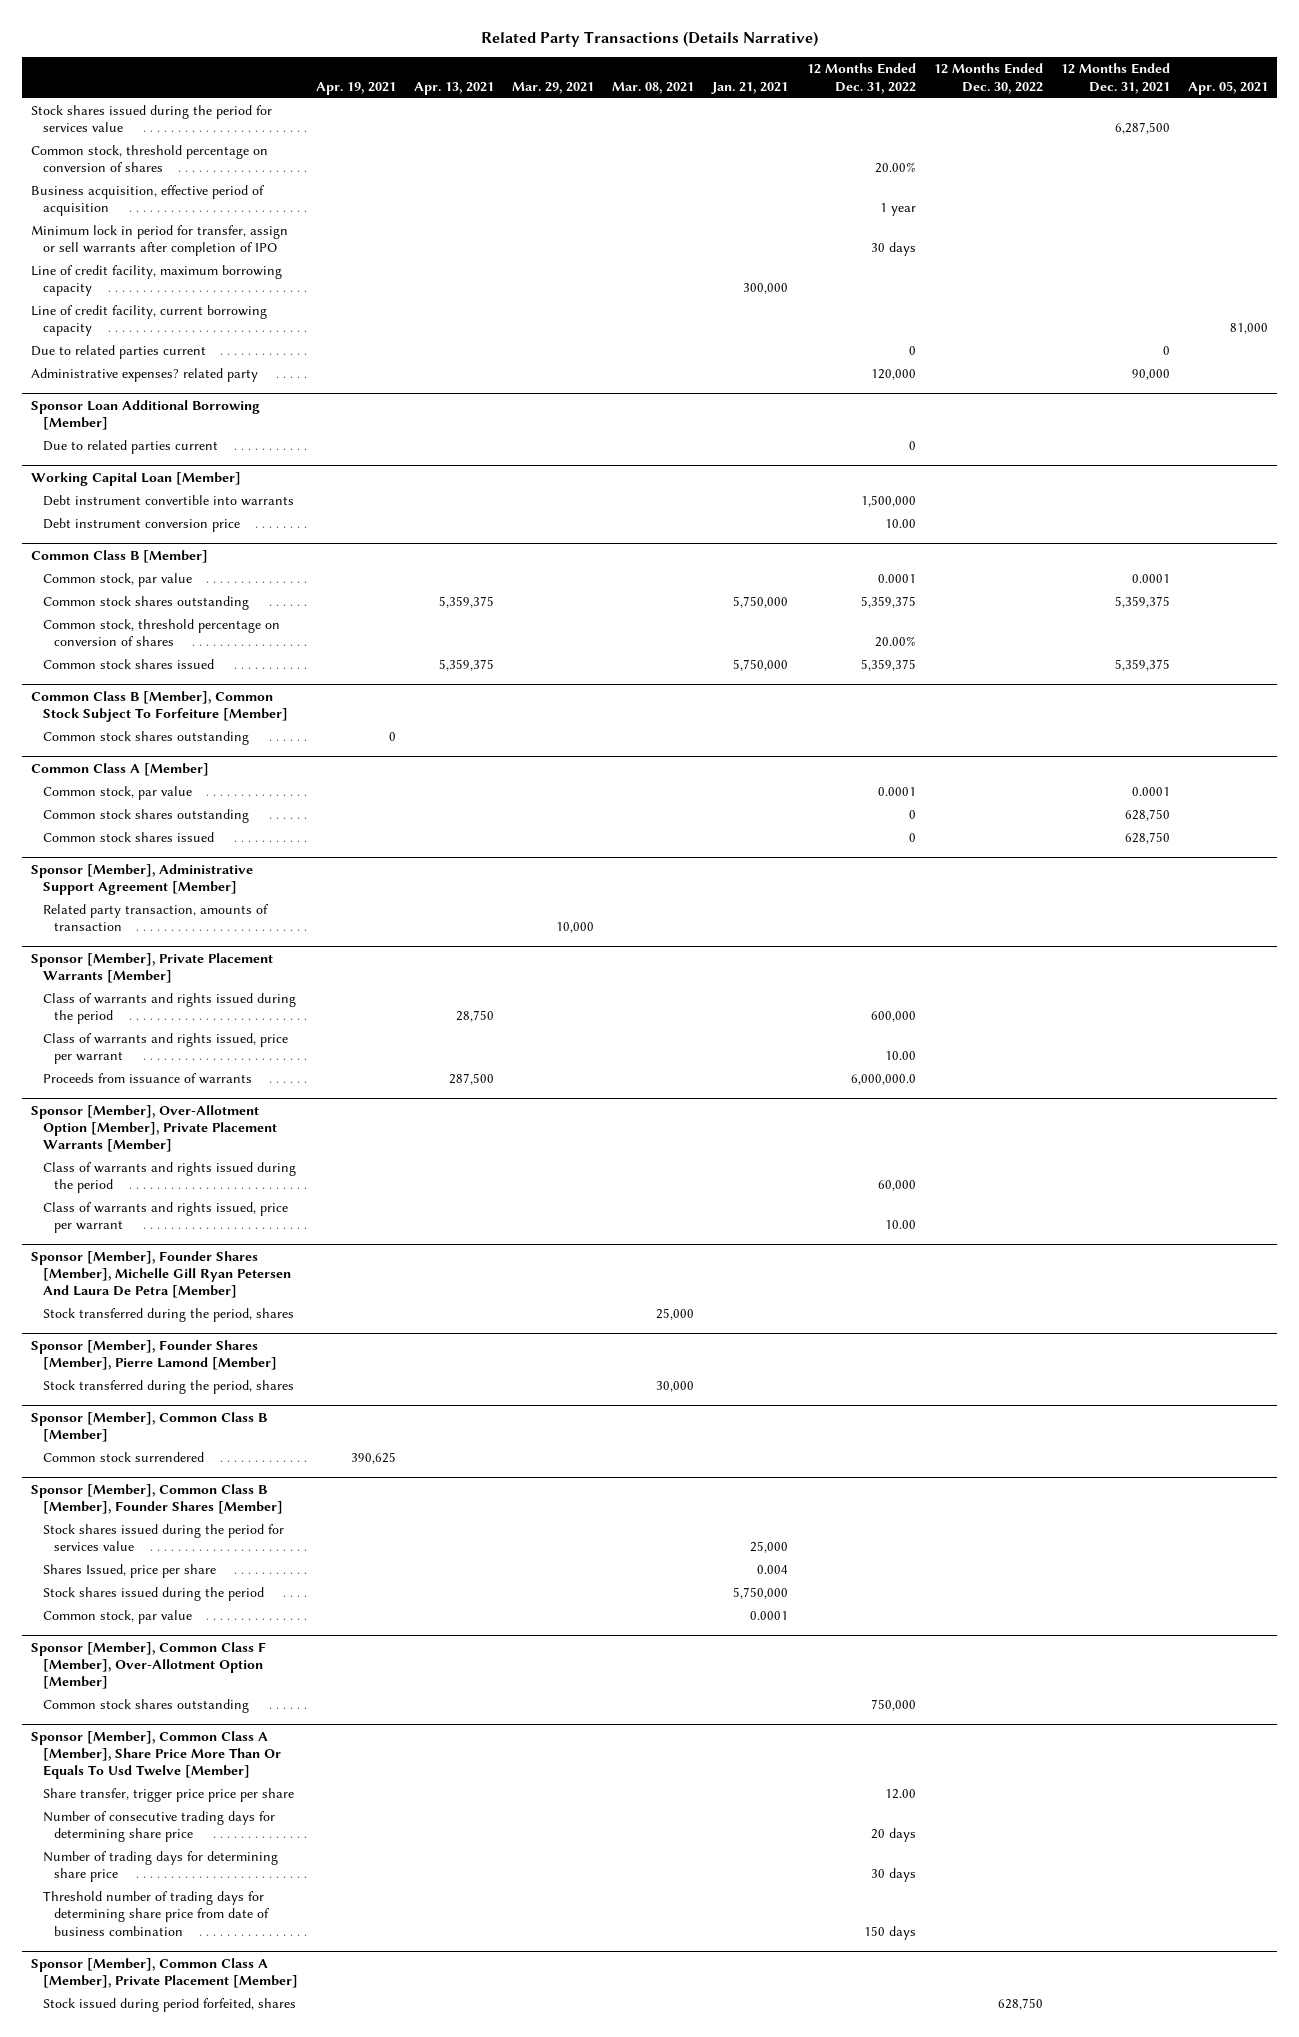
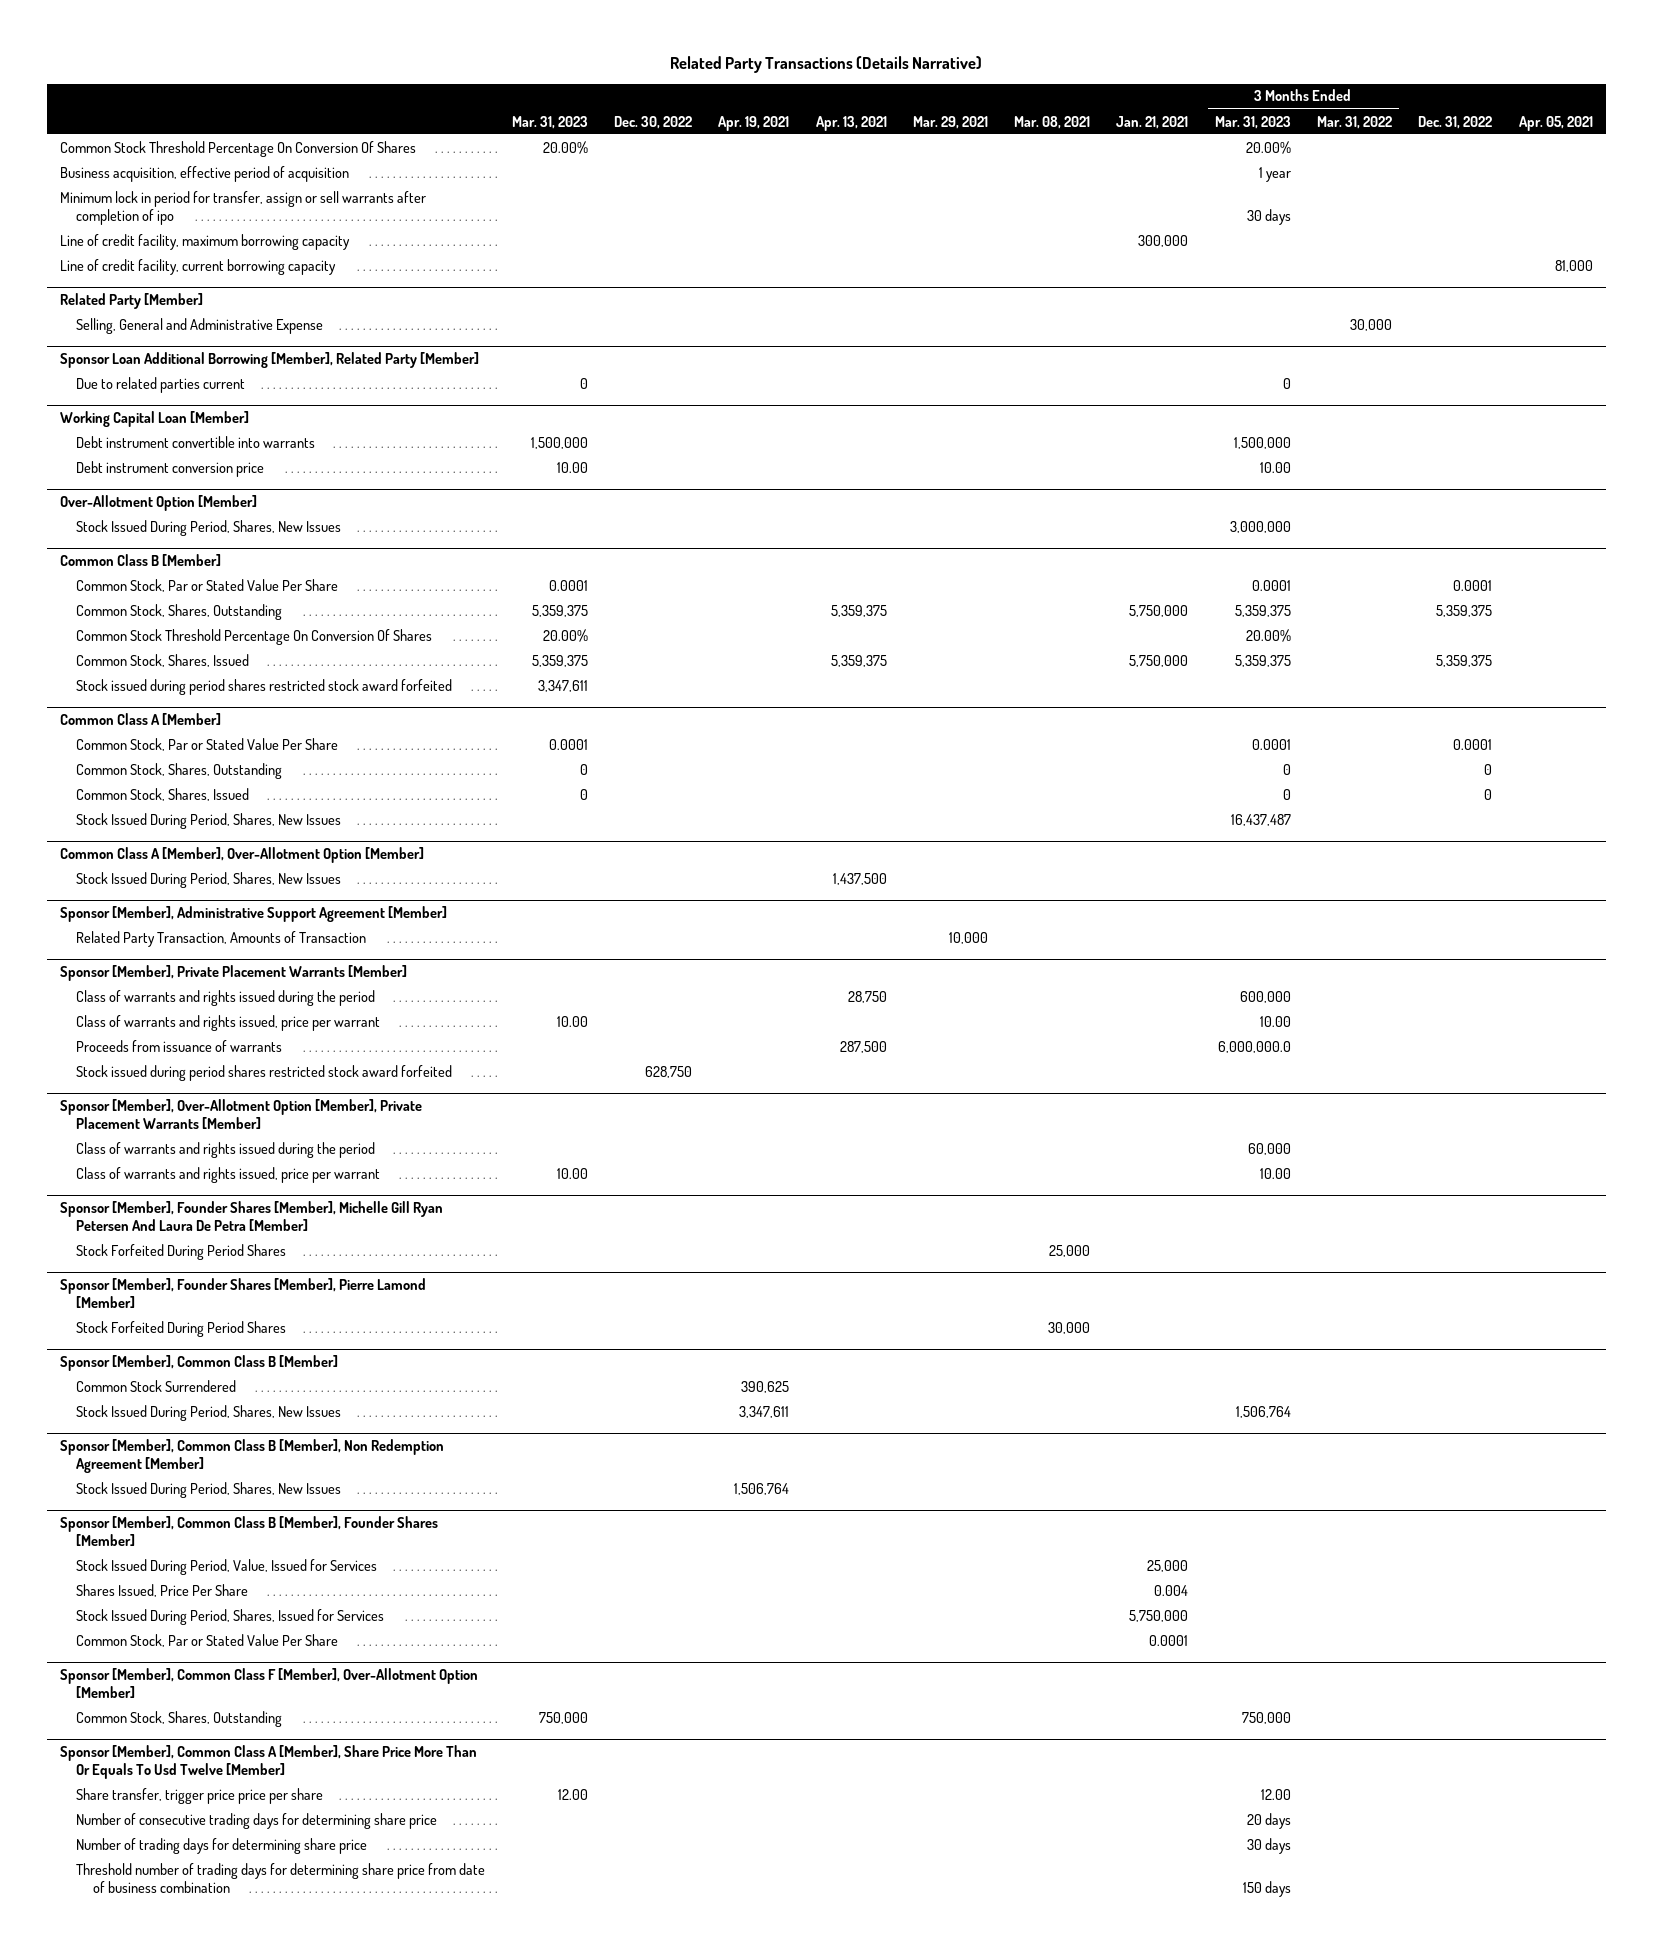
- | Apr. 19, 2021 | Apr. 13, 2021 | Mar. 29, 2021 | Mar. 08, 2021 | Jan. 21, 2021 | 12 Months Ended Dec. 31, 2022 | 12 Months Ended Dec. 30, 2022 | 12 Months Ended Dec. 31, 2021 | Apr. 05, 2021
+ | Mar. 31, 2023 | Dec. 30, 2022 | Apr. 19, 2021 | Apr. 13, 2021 | Mar. 29, 2021 | Mar. 08, 2021 | Jan. 21, 2021 | 3 Months Ended Mar. 31, 2023 | 3 Months Ended Mar. 31, 2022 | Dec. 31, 2022 | Apr. 05, 2021
- Stock shares issued during the period for services value | | | | | | | | 6,287,500 |
- Common stock, threshold percentage on conversion of shares | | | | | | 20.00% | | |
+ Common Stock Threshold Percentage On Conversion Of Shares | 20.00% | | | | | | | 20.00% | | |
- Minimum lock in period for transfer, assign or sell warrants after completion of IPO | | | | | | 30 days | | |
+ Minimum lock in period for transfer, assign or sell warrants after completion of ipo | | | | | | | | 30 days | | |
- Due to related parties current | | | | | | 0 | | 0 |
- Administrative expenses? related party | | | | | | 120,000 | | 90,000 |
- Sponsor Loan Additional Borrowing [Member]
+ Related Party [Member]
+ Selling, General and Administrative Expense | | | | | | | | | 30,000 | |
+ Sponsor Loan Additional Borrowing [Member], Related Party [Member]
+ Over-Allotment Option [Member]
+ Stock Issued During Period, Shares, New Issues | | | | | | | | 3,000,000 | | |
@ Common Class B [Member]
- Common stock, par value | | | | | | 0.0001 | | 0.0001 |
- Common stock shares outstanding | | 5,359,375 | | | 5,750,000 | 5,359,375 | | 5,359,375 |
- Common stock, threshold percentage on conversion of shares | | | | | | 20.00% | | |
- Common stock shares issued | | 5,359,375 | | | 5,750,000 | 5,359,375 | | 5,359,375 |
- Common Class B [Member], Common Stock Subject To Forfeiture [Member]
- Common stock shares outstanding | 0 | | | | | | | |
@ Common Class B [Member]
+ Common Stock, Par or Stated Value Per Share | 0.0001 | | | | | | | 0.0001 | | 0.0001 |
+ Common Stock, Shares, Outstanding | 5,359,375 | | | 5,359,375 | | | 5,750,000 | 5,359,375 | | 5,359,375 |
+ Common Stock Threshold Percentage On Conversion Of Shares | 20.00% | | | | | | | 20.00% | | |
+ Common Stock, Shares, Issued | 5,359,375 | | | 5,359,375 | | | 5,750,000 | 5,359,375 | | 5,359,375 |
+ Stock issued during period shares restricted stock award forfeited | 3,347,611 | | | | | | | | | |
@ Common Class A [Member]
- Common stock, par value | | | | | | 0.0001 | | 0.0001 |
- Common stock shares outstanding | | | | | | 0 | | 628,750 |
- Common stock shares issued | | | | | | 0 | | 628,750 |
+ Common Stock, Par or Stated Value Per Share | 0.0001 | | | | | | | 0.0001 | | 0.0001 |
+ Common Stock, Shares, Outstanding | 0 | | | | | | | 0 | | 0 |
+ Common Stock, Shares, Issued | 0 | | | | | | | 0 | | 0 |
+ Stock Issued During Period, Shares, New Issues | | | | | | | | 16,437,487 | | |
+ Common Class A [Member], Over-Allotment Option [Member]
+ Stock Issued During Period, Shares, New Issues | | | | 1,437,500 | | | | | | |
@ Sponsor [Member], Administrative Support Agreement [Member]
- Related party transaction, amounts of transaction | | | 10,000 | | | | | |
+ Related Party Transaction, Amounts of Transaction | | | | | 10,000 | | | | | |
@ Sponsor [Member], Private Placement Warrants [Member]
+ Stock issued during period shares restricted stock award forfeited | | 628,750 | | | | | | | | |
@ Sponsor [Member], Founder Shares [Member], Michelle Gill Ryan Petersen And Laura De Petra [Member]
- Stock transferred during the period, shares | | | | 25,000 | | | | |
+ Stock Forfeited During Period Shares | | | | | | 25,000 | | | | |
@ Sponsor [Member], Founder Shares [Member], Pierre Lamond [Member]
- Stock transferred during the period, shares | | | | 30,000 | | | | |
+ Stock Forfeited During Period Shares | | | | | | 30,000 | | | | |
@ Sponsor [Member], Common Class B [Member]
- Common stock surrendered | 390,625 | | | | | | | |
+ Common Stock Surrendered | | | 390,625 | | | | | | | |
+ Stock Issued During Period, Shares, New Issues | | | 3,347,611 | | | | | 1,506,764 | | |
+ Sponsor [Member], Common Class B [Member], Non Redemption Agreement [Member]
+ Stock Issued During Period, Shares, New Issues | | | 1,506,764 | | | | | | | |
@ Sponsor [Member], Common Class B [Member], Founder Shares [Member]
- Stock shares issued during the period for services value | | | | | 25,000 | | | |
- Shares Issued, price per share | | | | | 0.004 | | | |
- Stock shares issued during the period | | | | | 5,750,000 | | | |
- Common stock, par value | | | | | 0.0001 | | | |
+ Stock Issued During Period, Value, Issued for Services | | | | | | | 25,000 | | | |
+ Shares Issued, Price Per Share | | | | | | | 0.004 | | | |
+ Stock Issued During Period, Shares, Issued for Services | | | | | | | 5,750,000 | | | |
+ Common Stock, Par or Stated Value Per Share | | | | | | | 0.0001 | | | |
@ Sponsor [Member], Common Class F [Member], Over-Allotment Option [Member]
- Common stock shares outstanding | | | | | | 750,000 | | |
+ Common Stock, Shares, Outstanding | 750,000 | | | | | | | 750,000 | | |
- Sponsor [Member], Common Class A [Member], Private Placement [Member]
- Stock issued during period forfeited, shares | | | | | | | 628,750 | |

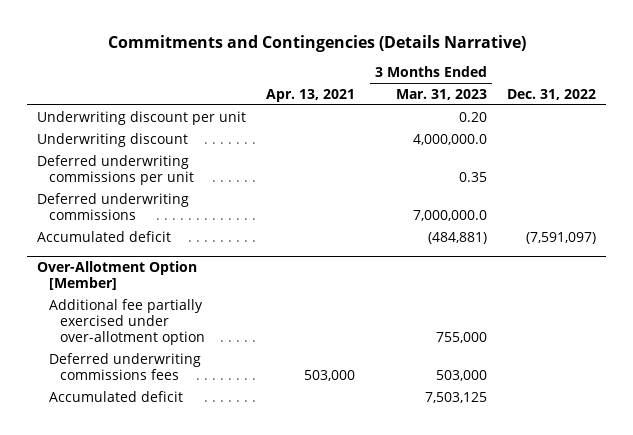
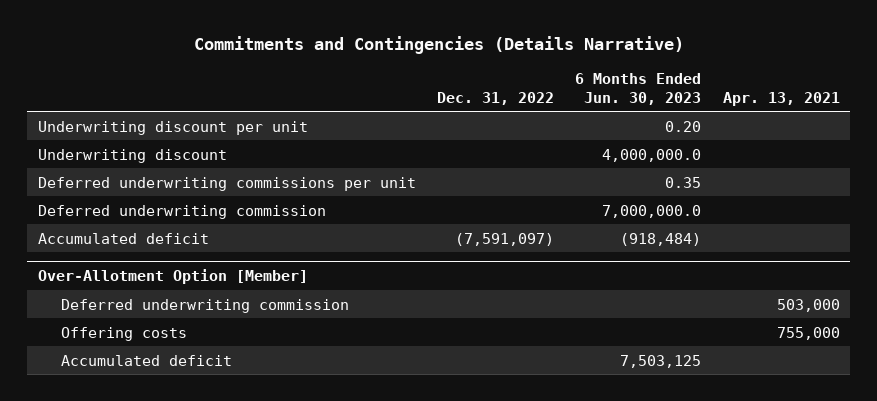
- | Apr. 13, 2021 | 3 Months Ended Mar. 31, 2023 | Dec. 31, 2022
+ | Dec. 31, 2022 | 6 Months Ended Jun. 30, 2023 | Apr. 13, 2021
- Deferred underwriting commissions | | 7,000,000.0 |
+ Deferred underwriting commission | | 7,000,000.0 |
@ Over-Allotment Option [Member]
- Additional fee partially exercised under over-allotment option | | 755,000 |
- Deferred underwriting commissions fees | 503,000 | 503,000 |
+ Deferred underwriting commission | | | 503,000
+ Offering costs | | | 755,000

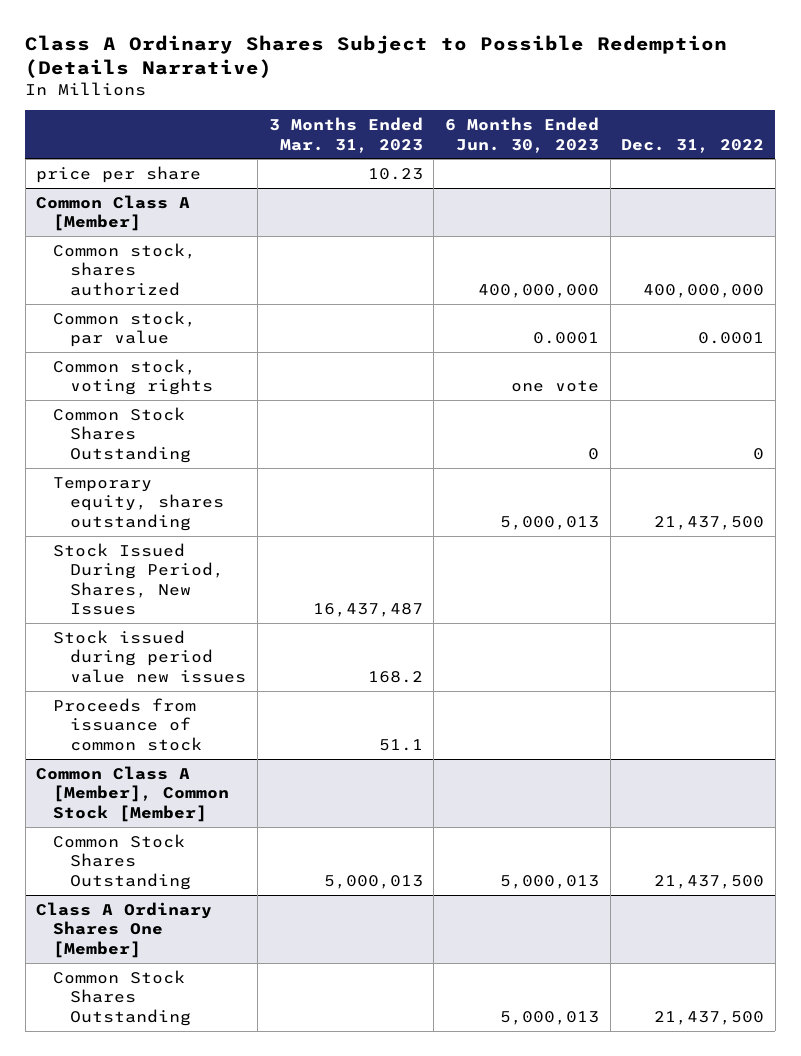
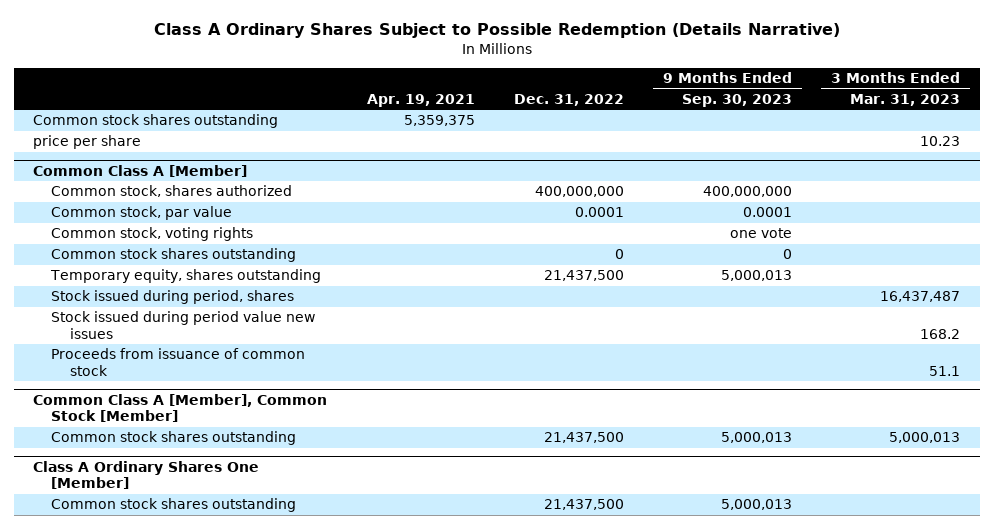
- | 3 Months Ended Mar. 31, 2023 | 6 Months Ended Jun. 30, 2023 | Dec. 31, 2022
+ | Apr. 19, 2021 | Dec. 31, 2022 | 9 Months Ended Sep. 30, 2023 | 3 Months Ended Mar. 31, 2023
+ Common stock shares outstanding | 5,359,375 | | |
@ Common Class A [Member]
- Common Stock Shares Outstanding | | 0 | 0
+ Common stock shares outstanding | | 0 | 0 |
- Stock Issued During Period, Shares, New Issues | 16,437,487 | |
+ Stock issued during period, shares | | | | 16,437,487
@ Common Class A [Member], Common Stock [Member]
- Common Stock Shares Outstanding | 5,000,013 | 5,000,013 | 21,437,500
+ Common stock shares outstanding | | 21,437,500 | 5,000,013 | 5,000,013
@ Class A Ordinary Shares One [Member]
- Common Stock Shares Outstanding | | 5,000,013 | 21,437,500
+ Common stock shares outstanding | | 21,437,500 | 5,000,013 |

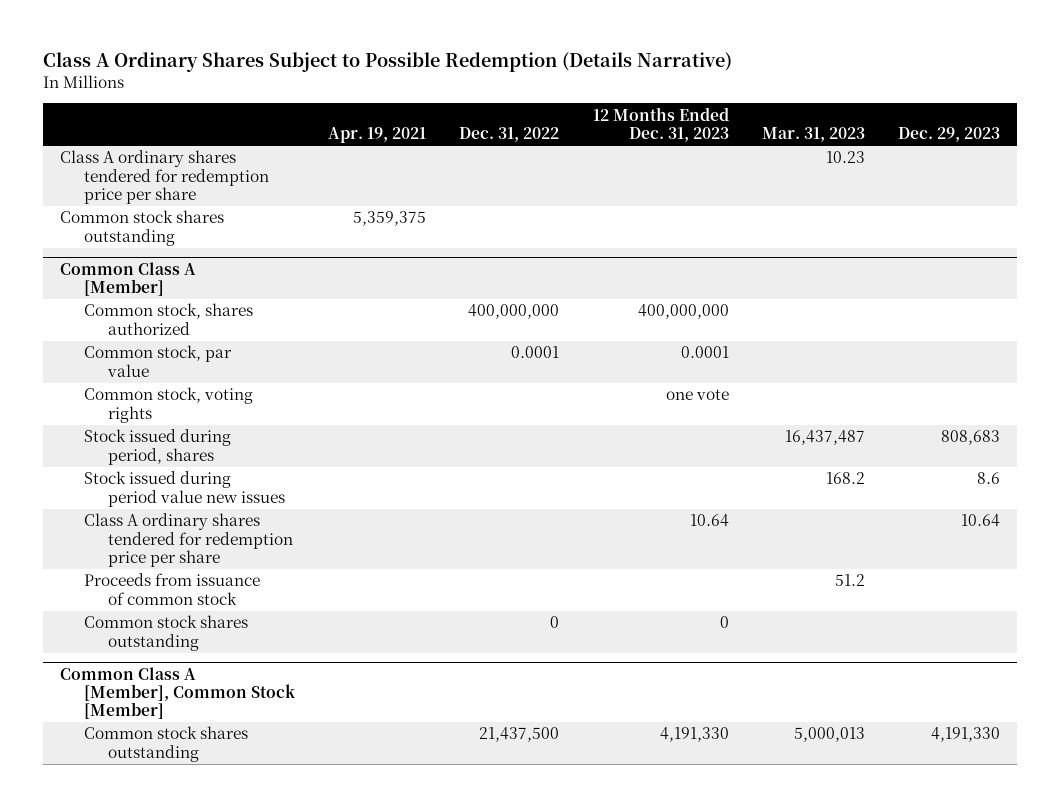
- | Apr. 19, 2021 | Dec. 31, 2022 | 9 Months Ended Sep. 30, 2023 | 3 Months Ended Mar. 31, 2023
+ | Apr. 19, 2021 | Dec. 31, 2022 | 12 Months Ended Dec. 31, 2023 | Mar. 31, 2023 | Dec. 29, 2023
+ Class A ordinary shares tendered for redemption price per share | | | | 10.23 |
- price per share | | | | 10.23
@ Common Class A [Member]
- Temporary equity, shares outstanding | | 21,437,500 | 5,000,013 |
+ Class A ordinary shares tendered for redemption price per share | | | 10.64 | | 10.64
moved down: Common stock shares outstanding | | 0 | 0 | |
- Class A Ordinary Shares One [Member]
- Common stock shares outstanding | | 21,437,500 | 5,000,013 |

